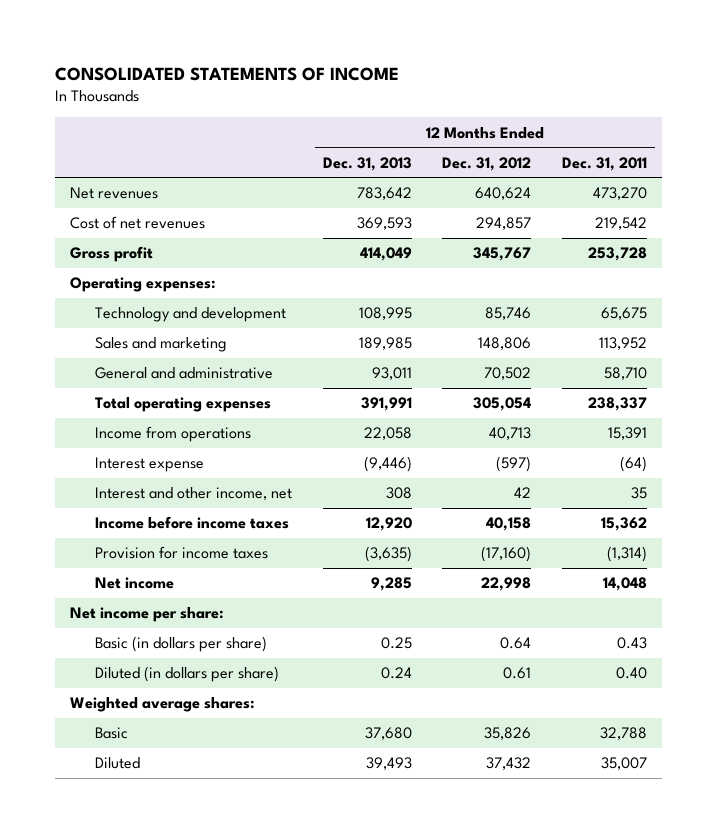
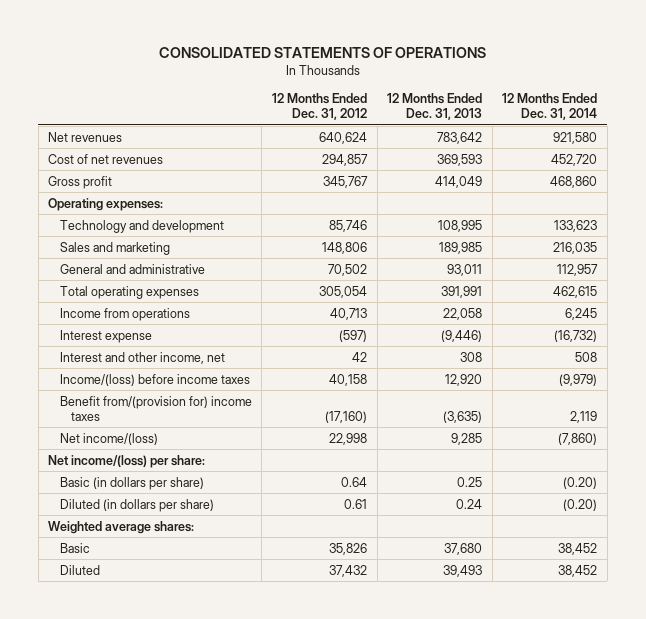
- CONSOLIDATED STATEMENTS OF INCOME
+ CONSOLIDATED STATEMENTS OF OPERATIONS
- | 12 Months Ended Dec. 31, 2013 | 12 Months Ended Dec. 31, 2012 | 12 Months Ended Dec. 31, 2011
+ | 12 Months Ended Dec. 31, 2012 | 12 Months Ended Dec. 31, 2013 | 12 Months Ended Dec. 31, 2014
- Income before income taxes | 12,920 | 40,158 | 15,362
- Provision for income taxes | (3,635) | (17,160) | (1,314)
- Net income | 9,285 | 22,998 | 14,048
- Net income per share:
+ Income/(loss) before income taxes | 40,158 | 12,920 | (9,979)
+ Benefit from/(provision for) income taxes | (17,160) | (3,635) | 2,119
+ Net income/(loss) | 22,998 | 9,285 | (7,860)
+ Net income/(loss) per share:

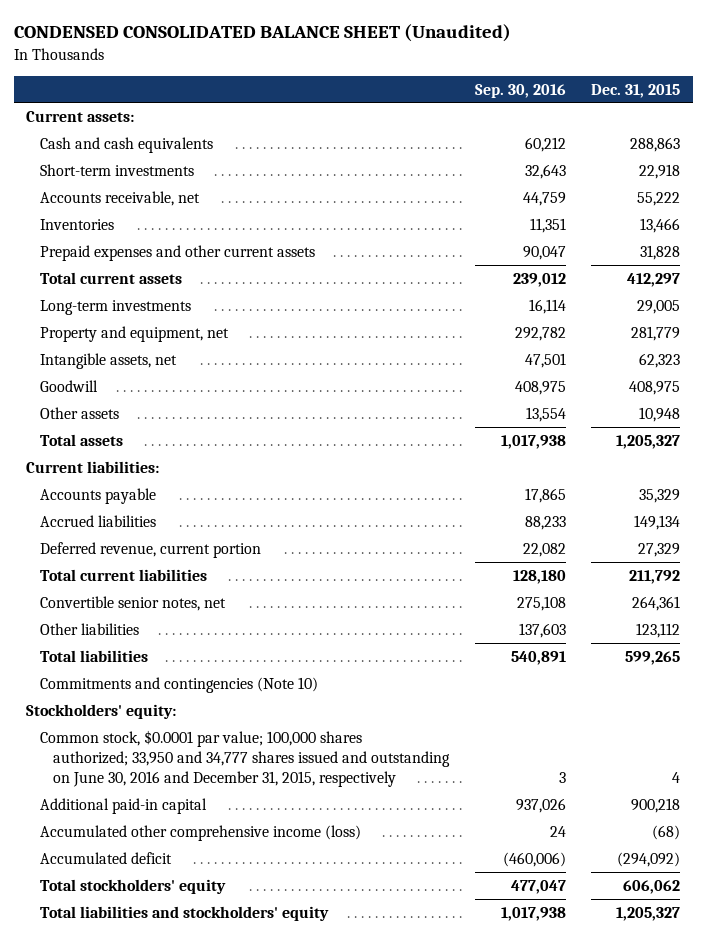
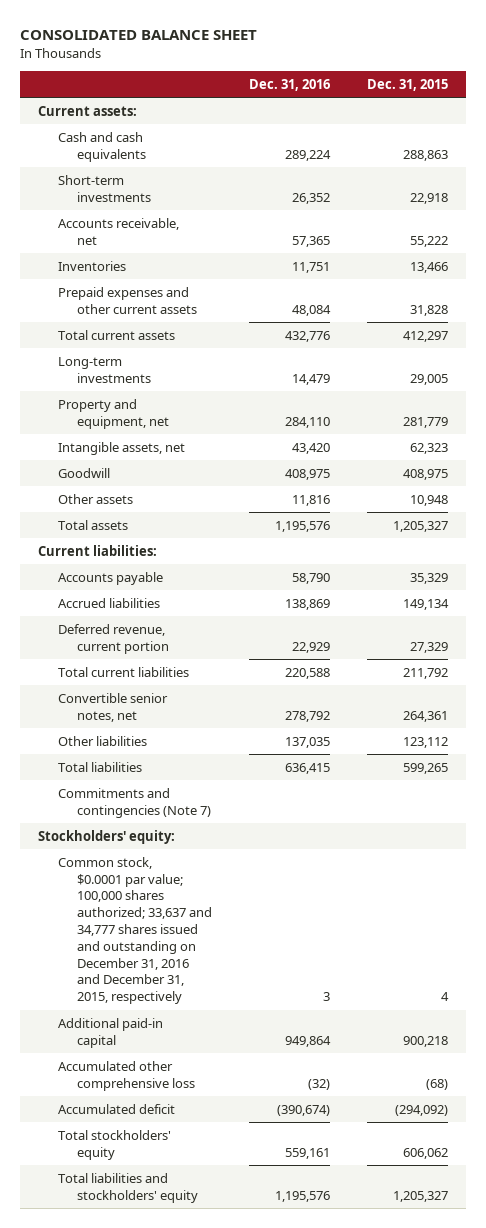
- CONDENSED CONSOLIDATED BALANCE SHEET (Unaudited)
+ CONSOLIDATED BALANCE SHEET
- | Sep. 30, 2016 | Dec. 31, 2015
+ | Dec. 31, 2016 | Dec. 31, 2015
- Commitments and contingencies (Note 10)
+ Commitments and contingencies (Note 7)
- Common stock, $0.0001 par value; 100,000 shares authorized; 33,950 and 34,777 shares issued and outstanding on June 30, 2016 and December 31, 2015, respectively | 3 | 4
+ Common stock, $0.0001 par value; 100,000 shares authorized; 33,637 and 34,777 shares issued and outstanding on December 31, 2016 and December 31, 2015, respectively | 3 | 4
- Accumulated other comprehensive income (loss) | 24 | (68)
+ Accumulated other comprehensive loss | (32) | (68)

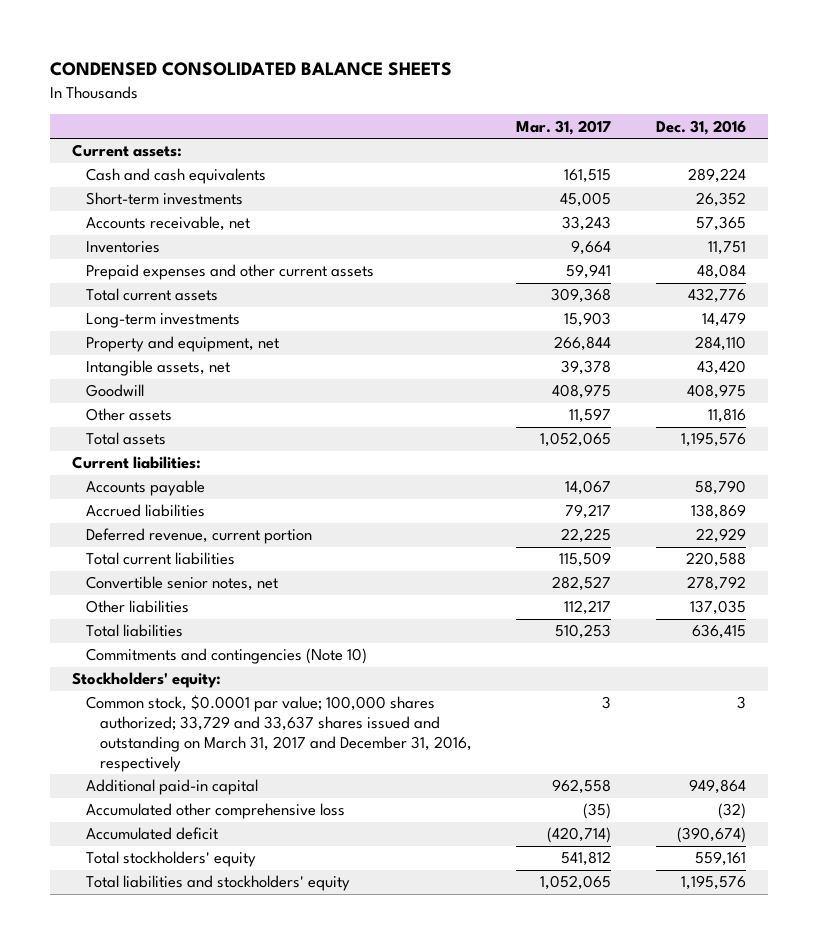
- CONSOLIDATED BALANCE SHEET
+ CONDENSED CONSOLIDATED BALANCE SHEETS
- | Dec. 31, 2016 | Dec. 31, 2015
+ | Mar. 31, 2017 | Dec. 31, 2016
- Commitments and contingencies (Note 7)
+ Commitments and contingencies (Note 10)
- Common stock, $0.0001 par value; 100,000 shares authorized; 33,637 and 34,777 shares issued and outstanding on December 31, 2016 and December 31, 2015, respectively | 3 | 4
+ Common stock, $0.0001 par value; 100,000 shares authorized; 33,729 and 33,637 shares issued and outstanding on March 31, 2017 and December 31, 2016, respectively | 3 | 3

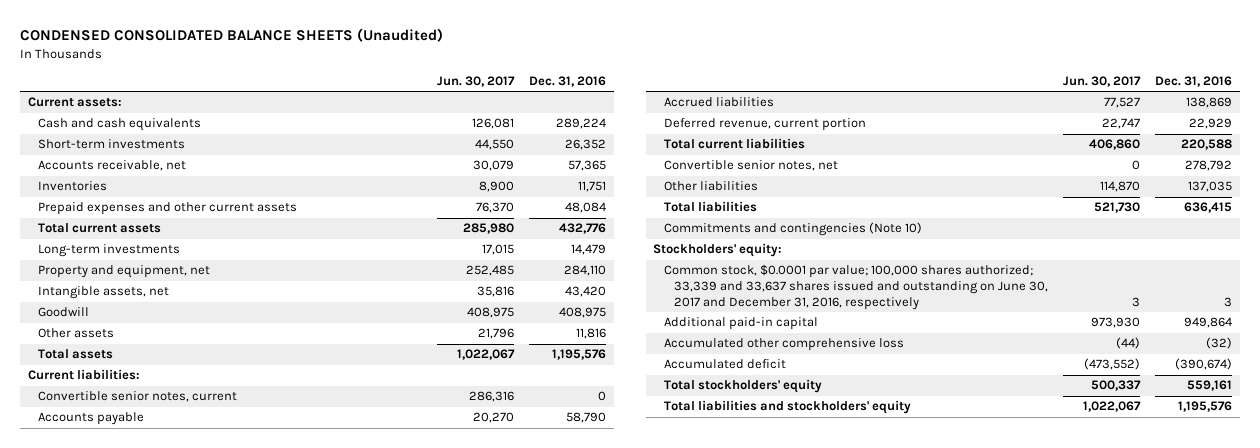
- CONDENSED CONSOLIDATED BALANCE SHEETS
+ CONDENSED CONSOLIDATED BALANCE SHEETS (Unaudited)
- | Mar. 31, 2017 | Dec. 31, 2016
+ | Jun. 30, 2017 | Dec. 31, 2016
+ Convertible senior notes, current | 286,316 | 0
- Common stock, $0.0001 par value; 100,000 shares authorized; 33,729 and 33,637 shares issued and outstanding on March 31, 2017 and December 31, 2016, respectively | 3 | 3
+ Common stock, $0.0001 par value; 100,000 shares authorized; 33,339 and 33,637 shares issued and outstanding on June 30, 2017 and December 31, 2016, respectively | 3 | 3

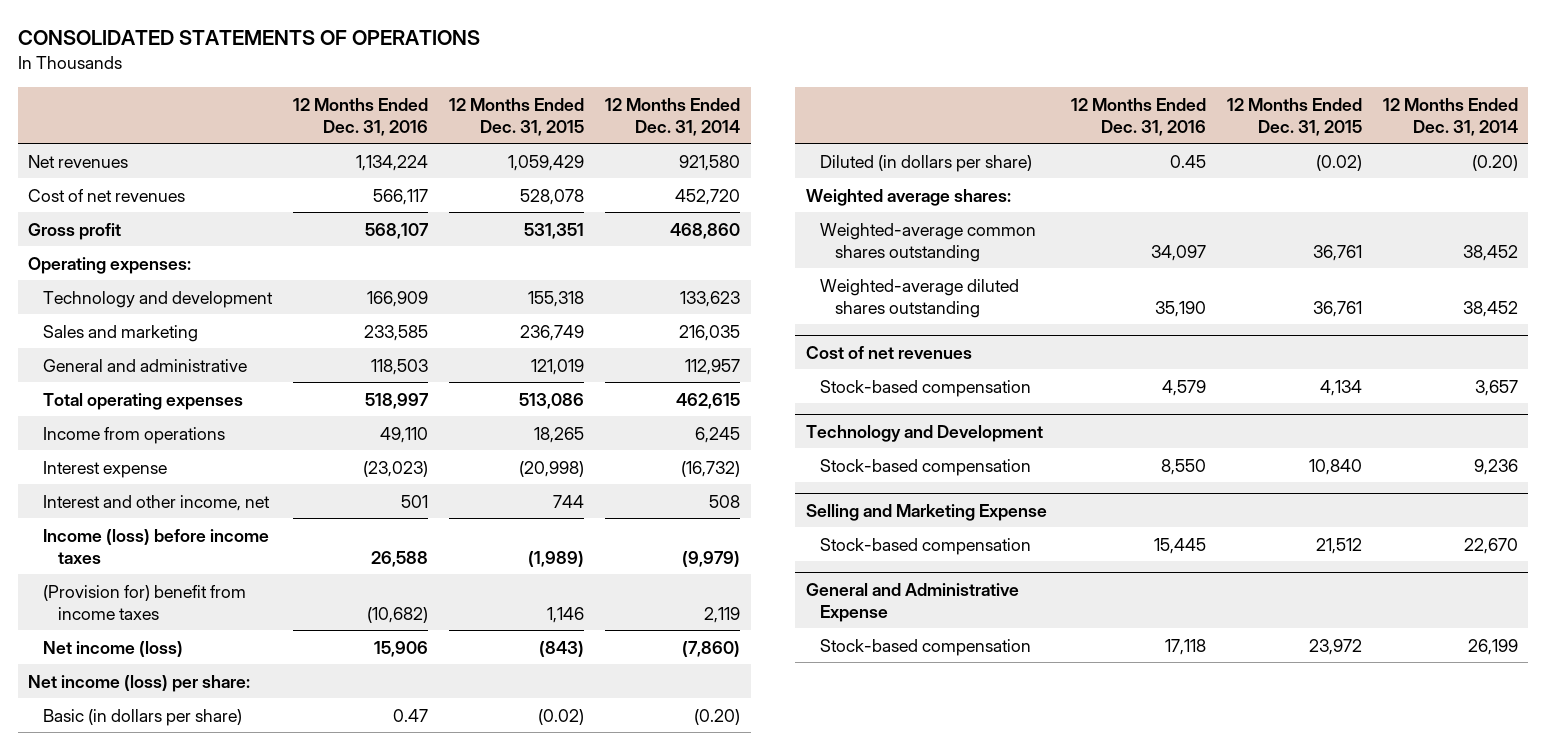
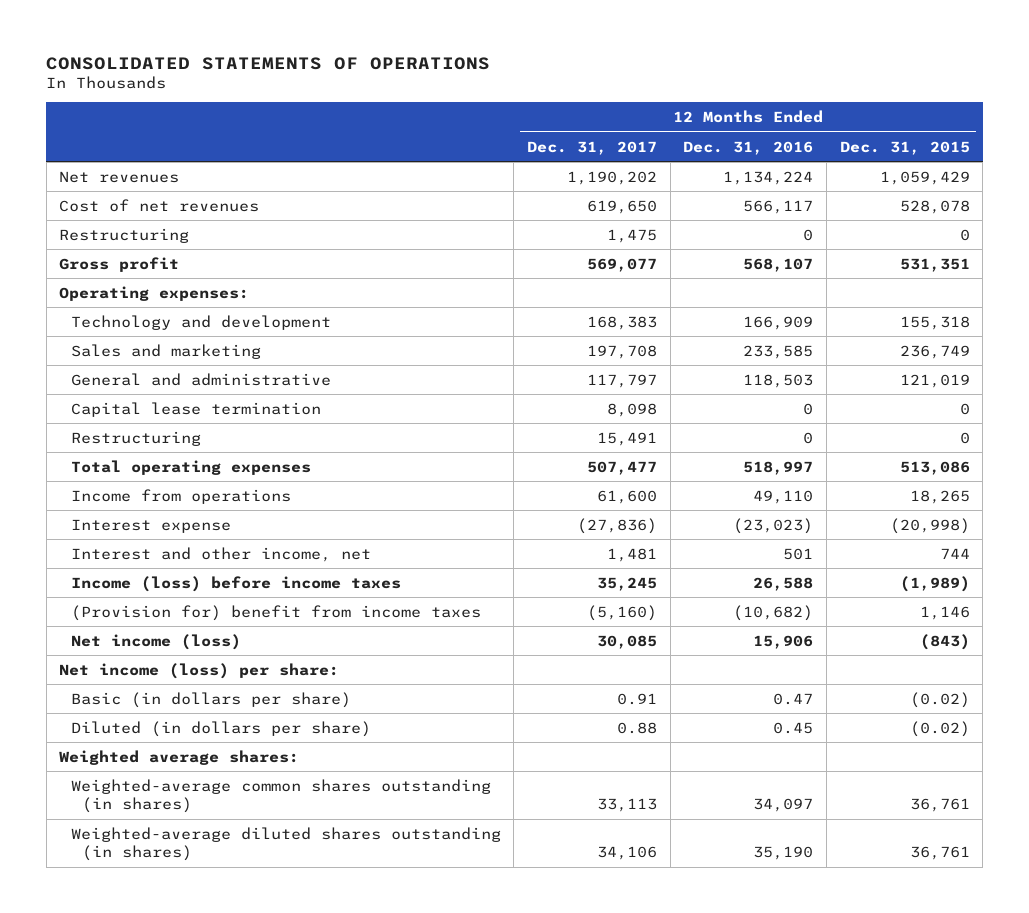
- | 12 Months Ended Dec. 31, 2016 | 12 Months Ended Dec. 31, 2015 | 12 Months Ended Dec. 31, 2014
+ | 12 Months Ended Dec. 31, 2017 | 12 Months Ended Dec. 31, 2016 | 12 Months Ended Dec. 31, 2015
+ Restructuring | 1,475 | 0 | 0
+ Capital lease termination | 8,098 | 0 | 0
+ Restructuring | 15,491 | 0 | 0
- Weighted-average common shares outstanding | 34,097 | 36,761 | 38,452
- Weighted-average diluted shares outstanding | 35,190 | 36,761 | 38,452
- Cost of net revenues
- Stock-based compensation | 4,579 | 4,134 | 3,657
- Technology and Development
- Stock-based compensation | 8,550 | 10,840 | 9,236
- Selling and Marketing Expense
- Stock-based compensation | 15,445 | 21,512 | 22,670
- General and Administrative Expense
- Stock-based compensation | 17,118 | 23,972 | 26,199
+ Weighted-average common shares outstanding (in shares) | 33,113 | 34,097 | 36,761
+ Weighted-average diluted shares outstanding (in shares) | 34,106 | 35,190 | 36,761

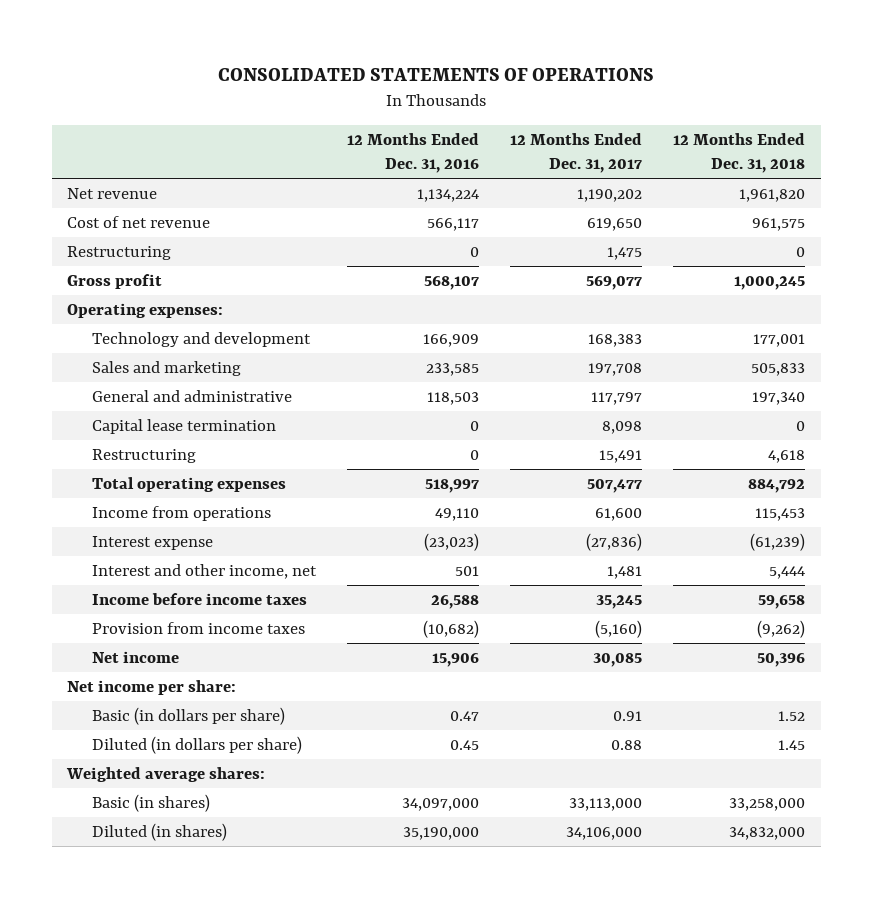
- | 12 Months Ended Dec. 31, 2017 | 12 Months Ended Dec. 31, 2016 | 12 Months Ended Dec. 31, 2015
+ | 12 Months Ended Dec. 31, 2016 | 12 Months Ended Dec. 31, 2017 | 12 Months Ended Dec. 31, 2018
- Net revenues | 1,190,202 | 1,134,224 | 1,059,429
- Cost of net revenues | 619,650 | 566,117 | 528,078
+ Net revenue | 1,134,224 | 1,190,202 | 1,961,820
+ Cost of net revenue | 566,117 | 619,650 | 961,575
- Income (loss) before income taxes | 35,245 | 26,588 | (1,989)
- (Provision for) benefit from income taxes | (5,160) | (10,682) | 1,146
- Net income (loss) | 30,085 | 15,906 | (843)
- Net income (loss) per share:
+ Income before income taxes | 26,588 | 35,245 | 59,658
+ Provision from income taxes | (10,682) | (5,160) | (9,262)
+ Net income | 15,906 | 30,085 | 50,396
+ Net income per share:
- Weighted-average common shares outstanding (in shares) | 33,113 | 34,097 | 36,761
- Weighted-average diluted shares outstanding (in shares) | 34,106 | 35,190 | 36,761
+ Basic (in shares) | 34,097,000 | 33,113,000 | 33,258,000
+ Diluted (in shares) | 35,190,000 | 34,106,000 | 34,832,000

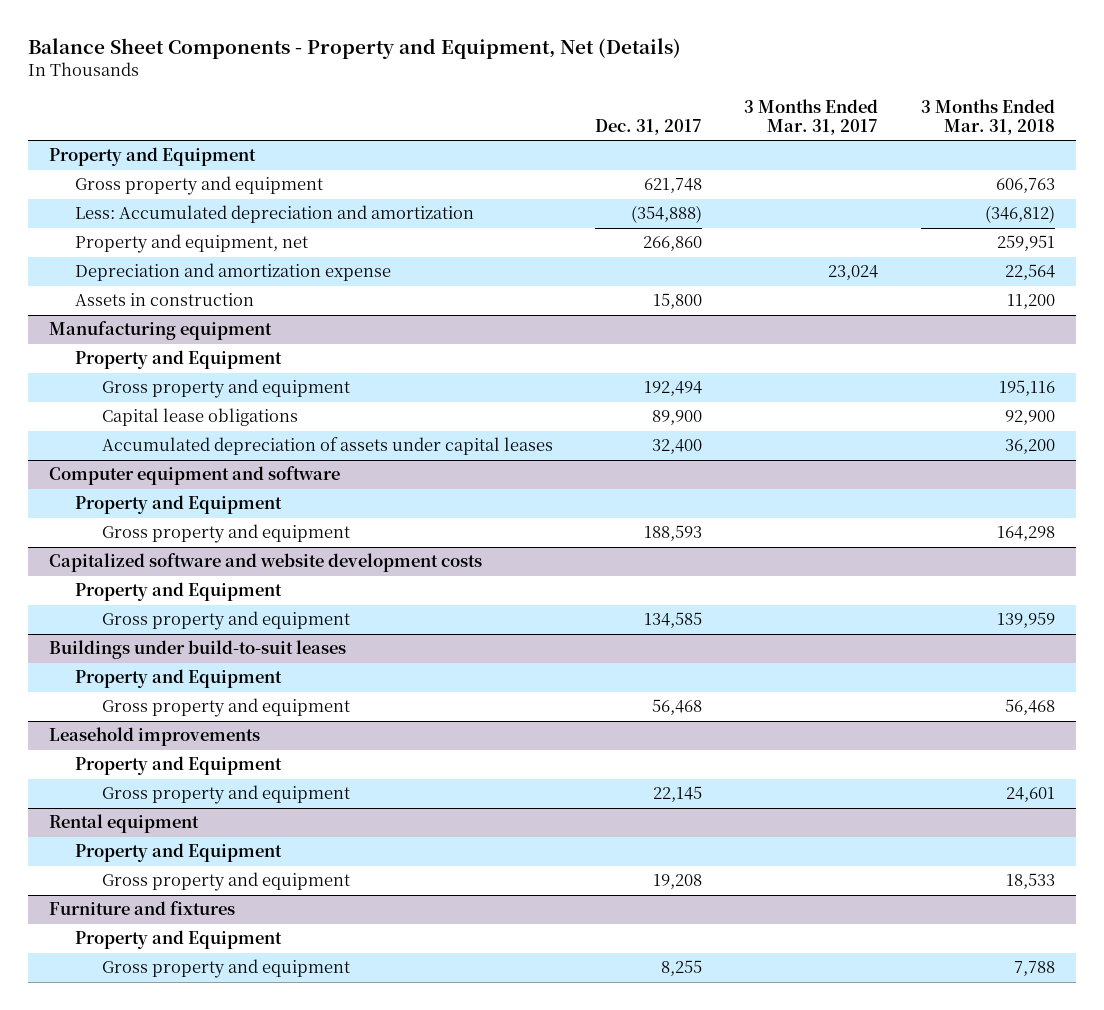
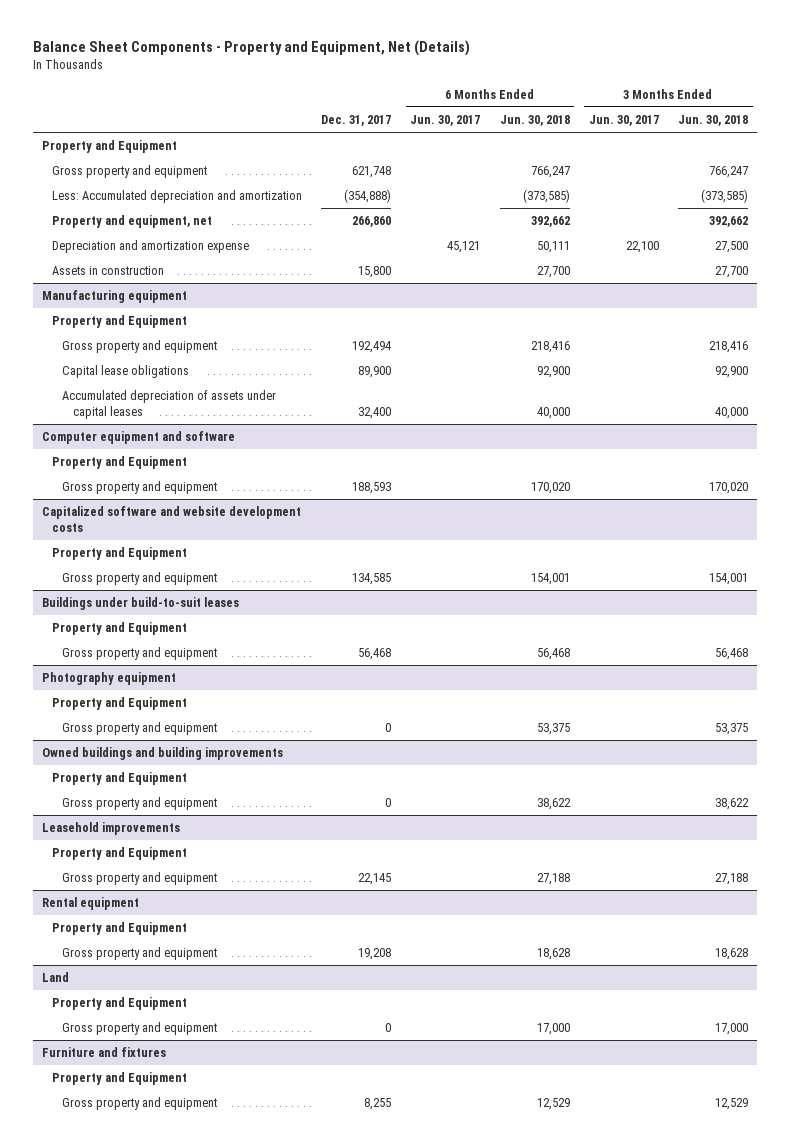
- | Dec. 31, 2017 | 3 Months Ended Mar. 31, 2017 | 3 Months Ended Mar. 31, 2018
+ | Dec. 31, 2017 | 6 Months Ended Jun. 30, 2017 | 6 Months Ended Jun. 30, 2018 | 3 Months Ended Jun. 30, 2017 | 3 Months Ended Jun. 30, 2018
+ Photography equipment
+ Property and Equipment
+ Gross property and equipment | 0 | | 53,375 | | 53,375
+ Owned buildings and building improvements
+ Property and Equipment
+ Gross property and equipment | 0 | | 38,622 | | 38,622
+ Land
+ Property and Equipment
+ Gross property and equipment | 0 | | 17,000 | | 17,000

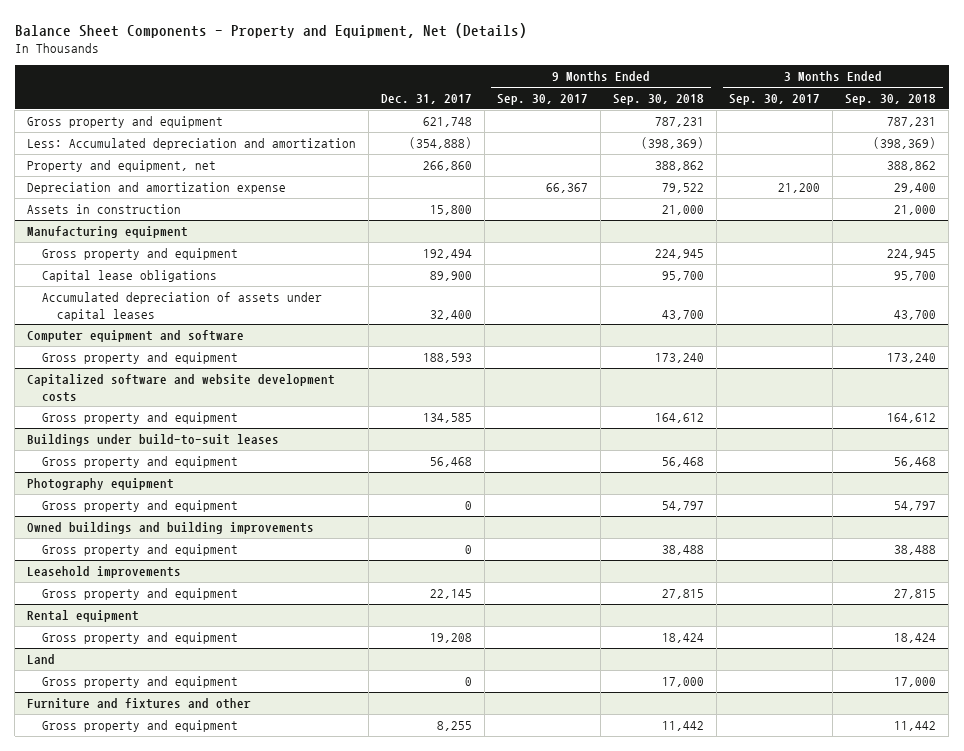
- | Dec. 31, 2017 | 6 Months Ended Jun. 30, 2017 | 6 Months Ended Jun. 30, 2018 | 3 Months Ended Jun. 30, 2017 | 3 Months Ended Jun. 30, 2018
+ | Dec. 31, 2017 | 9 Months Ended Sep. 30, 2017 | 9 Months Ended Sep. 30, 2018 | 3 Months Ended Sep. 30, 2017 | 3 Months Ended Sep. 30, 2018
- Property and Equipment
@ Manufacturing equipment
- Property and Equipment
@ Computer equipment and software
- Property and Equipment
@ Capitalized software and website development costs
- Property and Equipment
@ Buildings under build-to-suit leases
- Property and Equipment
@ Photography equipment
- Property and Equipment
@ Owned buildings and building improvements
- Property and Equipment
@ Leasehold improvements
- Property and Equipment
@ Rental equipment
- Property and Equipment
@ Land
- Property and Equipment
- Furniture and fixtures
- Property and Equipment
+ Furniture and fixtures and other

